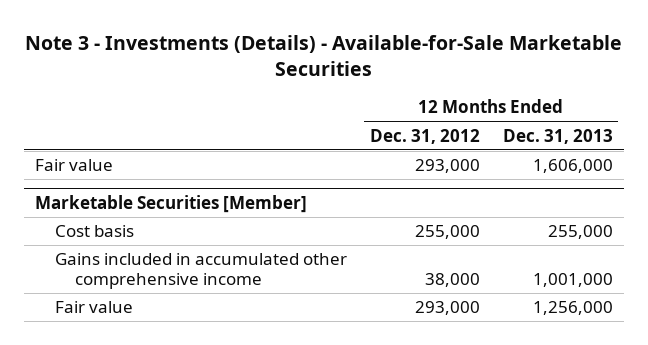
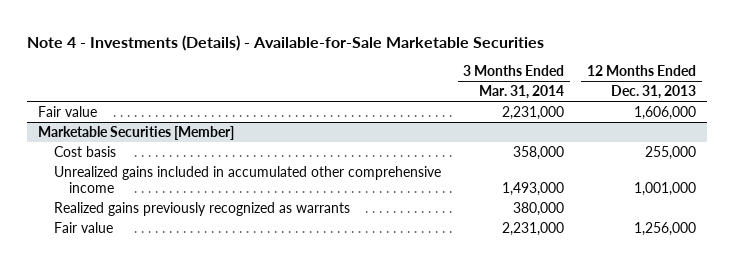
- Note 3 - Investments (Details) - Available-for-Sale Marketable Securities
+ Note 4 - Investments (Details) - Available-for-Sale Marketable Securities
- | 12 Months Ended Dec. 31, 2012 | 12 Months Ended Dec. 31, 2013
+ | 3 Months Ended Mar. 31, 2014 | 12 Months Ended Dec. 31, 2013
@ Marketable Securities [Member]
- Gains included in accumulated other comprehensive income | 38,000 | 1,001,000
+ Unrealized gains included in accumulated other comprehensive income | 1,493,000 | 1,001,000
+ Realized gains previously recognized as warrants | 380,000 |

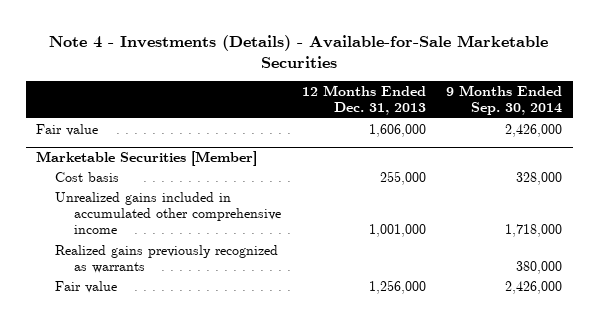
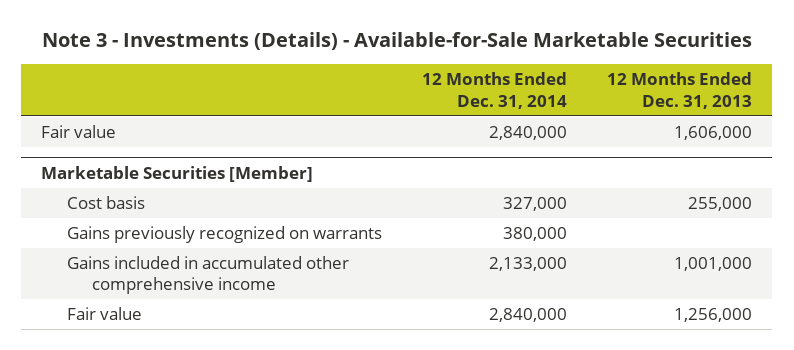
- Note 4 - Investments (Details) - Available-for-Sale Marketable Securities
+ Note 3 - Investments (Details) - Available-for-Sale Marketable Securities
- | 12 Months Ended Dec. 31, 2013 | 9 Months Ended Sep. 30, 2014
+ | 12 Months Ended Dec. 31, 2014 | 12 Months Ended Dec. 31, 2013
@ Marketable Securities [Member]
- Unrealized gains included in accumulated other comprehensive income | 1,001,000 | 1,718,000
- Realized gains previously recognized as warrants | | 380,000
+ Gains previously recognized on warrants | 380,000 |
+ Gains included in accumulated other comprehensive income | 2,133,000 | 1,001,000

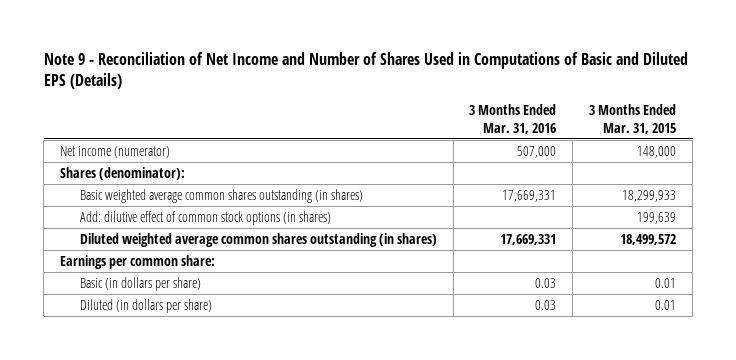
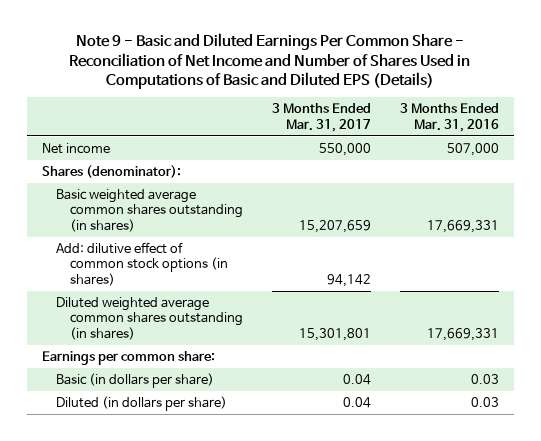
- Note 9 - Reconciliation of Net Income and Number of Shares Used in Computations of Basic and Diluted EPS (Details)
+ Note 9 - Basic and Diluted Earnings Per Common Share - Reconciliation of Net Income and Number of Shares Used in Computations of Basic and Diluted EPS (Details)
- | 3 Months Ended Mar. 31, 2016 | 3 Months Ended Mar. 31, 2015
+ | 3 Months Ended Mar. 31, 2017 | 3 Months Ended Mar. 31, 2016
- Net income (numerator) | 507,000 | 148,000
+ Net income | 550,000 | 507,000

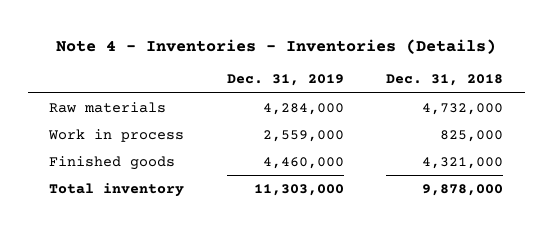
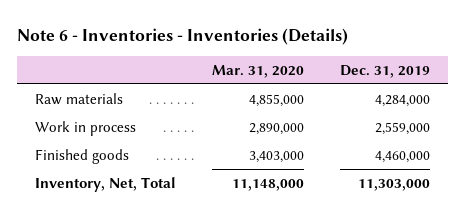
- Note 4 - Inventories - Inventories (Details)
+ Note 6 - Inventories - Inventories (Details)
- | Dec. 31, 2019 | Dec. 31, 2018
+ | Mar. 31, 2020 | Dec. 31, 2019
- Total inventory | 11,303,000 | 9,878,000
+ Inventory, Net, Total | 11,148,000 | 11,303,000

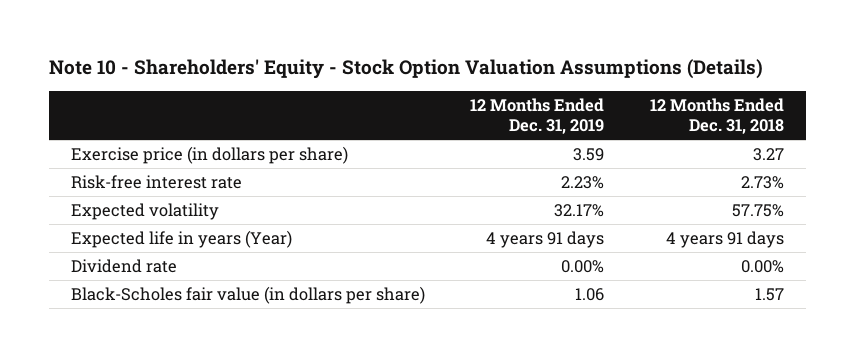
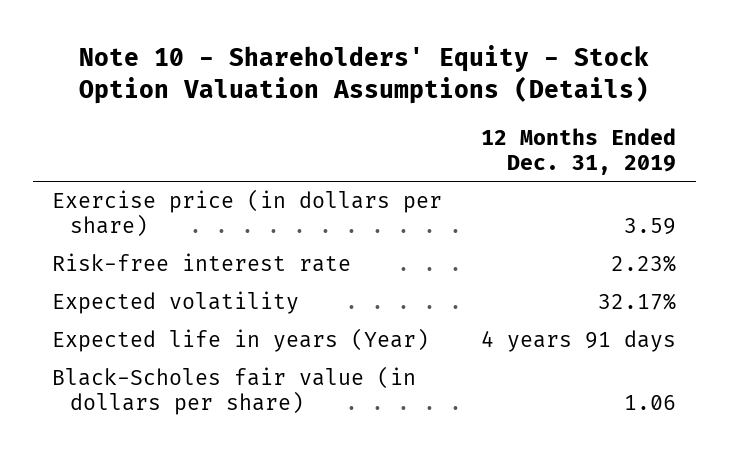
- | 12 Months Ended Dec. 31, 2019 | 12 Months Ended Dec. 31, 2018
+ | 12 Months Ended Dec. 31, 2019
- Dividend rate | 0.00% | 0.00%

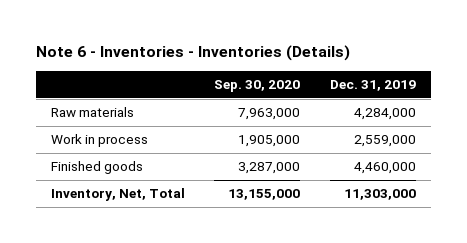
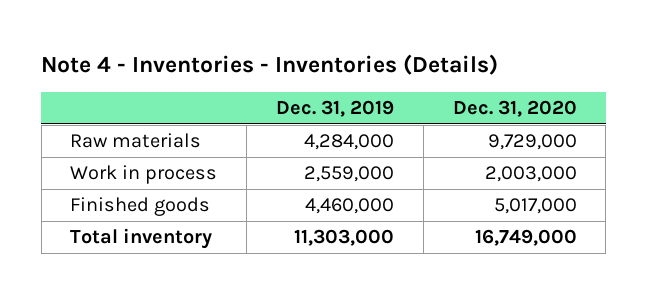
- Note 6 - Inventories - Inventories (Details)
+ Note 4 - Inventories - Inventories (Details)
- | Sep. 30, 2020 | Dec. 31, 2019
+ | Dec. 31, 2019 | Dec. 31, 2020
- Inventory, Net, Total | 13,155,000 | 11,303,000
+ Total inventory | 11,303,000 | 16,749,000

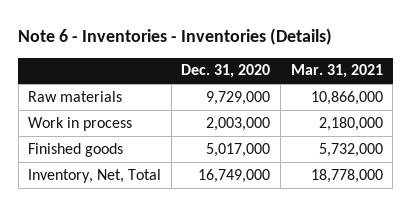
- Note 4 - Inventories - Inventories (Details)
+ Note 6 - Inventories - Inventories (Details)
- | Dec. 31, 2019 | Dec. 31, 2020
+ | Dec. 31, 2020 | Mar. 31, 2021
- Total inventory | 11,303,000 | 16,749,000
+ Inventory, Net, Total | 16,749,000 | 18,778,000

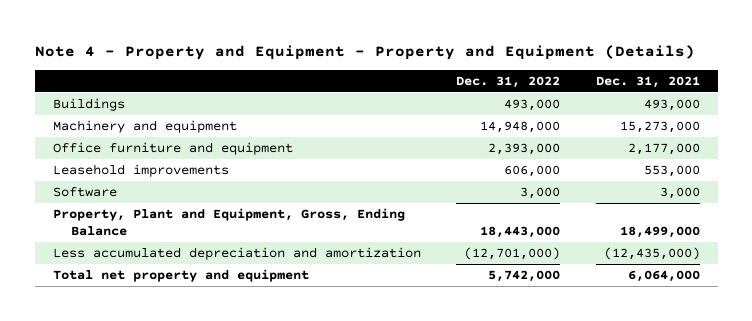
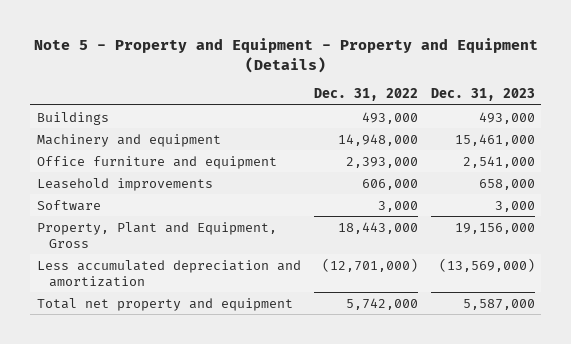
- Note 4 - Property and Equipment - Property and Equipment (Details)
+ Note 5 - Property and Equipment - Property and Equipment (Details)
- | Dec. 31, 2022 | Dec. 31, 2021
+ | Dec. 31, 2022 | Dec. 31, 2023
- Property, Plant and Equipment, Gross, Ending Balance | 18,443,000 | 18,499,000
+ Property, Plant and Equipment, Gross | 18,443,000 | 19,156,000

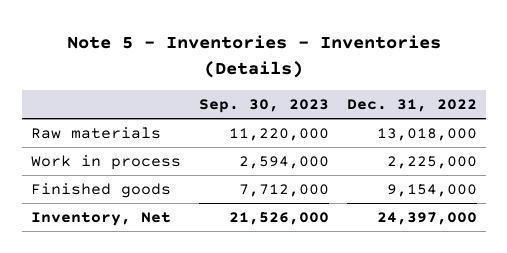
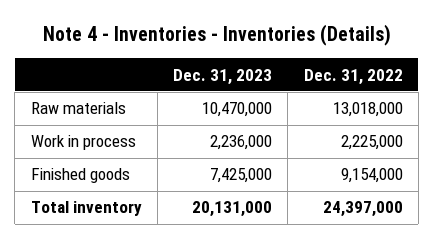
- Note 5 - Inventories - Inventories (Details)
+ Note 4 - Inventories - Inventories (Details)
- | Sep. 30, 2023 | Dec. 31, 2022
+ | Dec. 31, 2023 | Dec. 31, 2022
- Inventory, Net | 21,526,000 | 24,397,000
+ Total inventory | 20,131,000 | 24,397,000

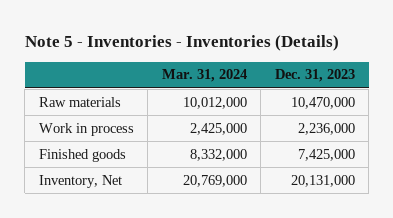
- Note 4 - Inventories - Inventories (Details)
+ Note 5 - Inventories - Inventories (Details)
- | Dec. 31, 2023 | Dec. 31, 2022
+ | Mar. 31, 2024 | Dec. 31, 2023
- Total inventory | 20,131,000 | 24,397,000
+ Inventory, Net | 20,769,000 | 20,131,000

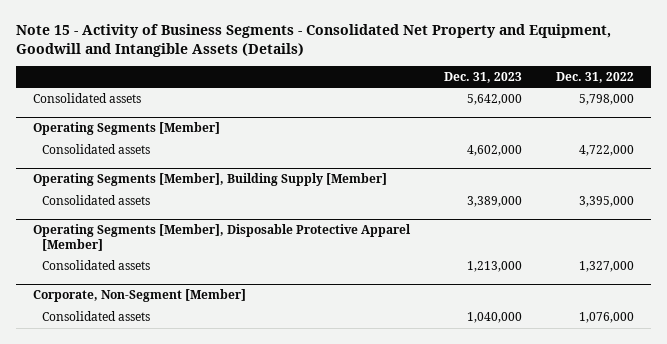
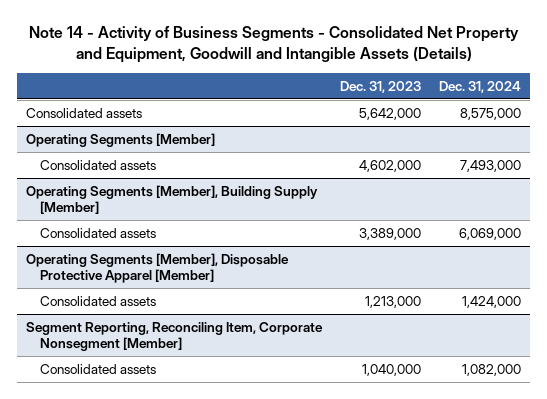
- Note 15 - Activity of Business Segments - Consolidated Net Property and Equipment, Goodwill and Intangible Assets (Details)
+ Note 14 - Activity of Business Segments - Consolidated Net Property and Equipment, Goodwill and Intangible Assets (Details)
- | Dec. 31, 2023 | Dec. 31, 2022
+ | Dec. 31, 2023 | Dec. 31, 2024
- Corporate, Non-Segment [Member]
+ Segment Reporting, Reconciling Item, Corporate Nonsegment [Member]

